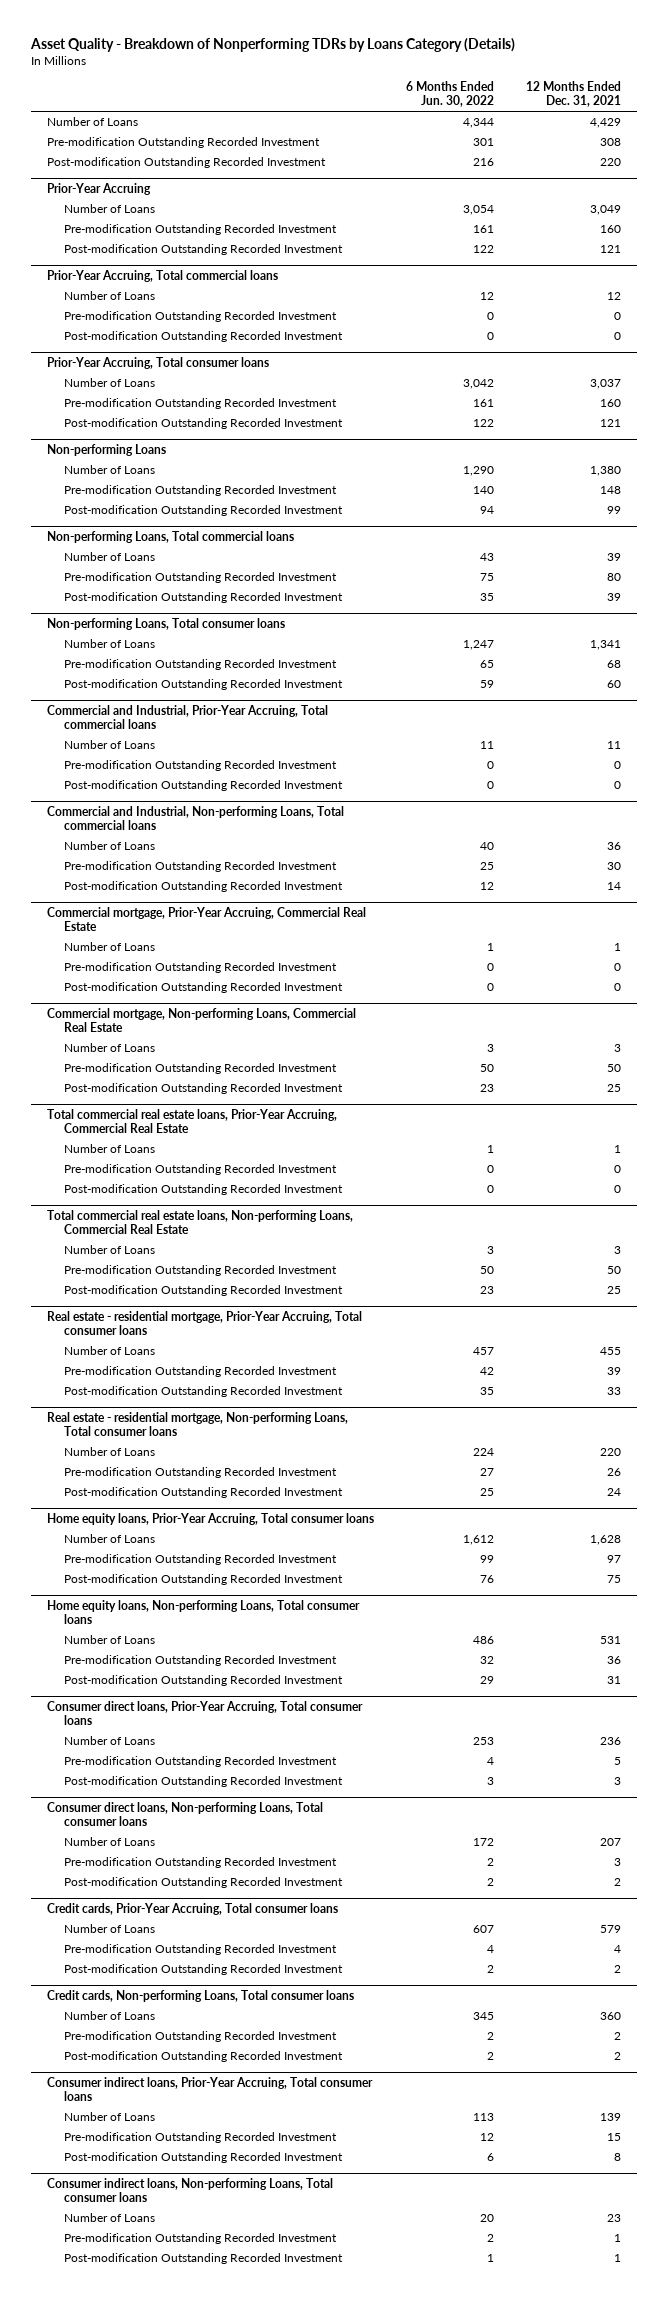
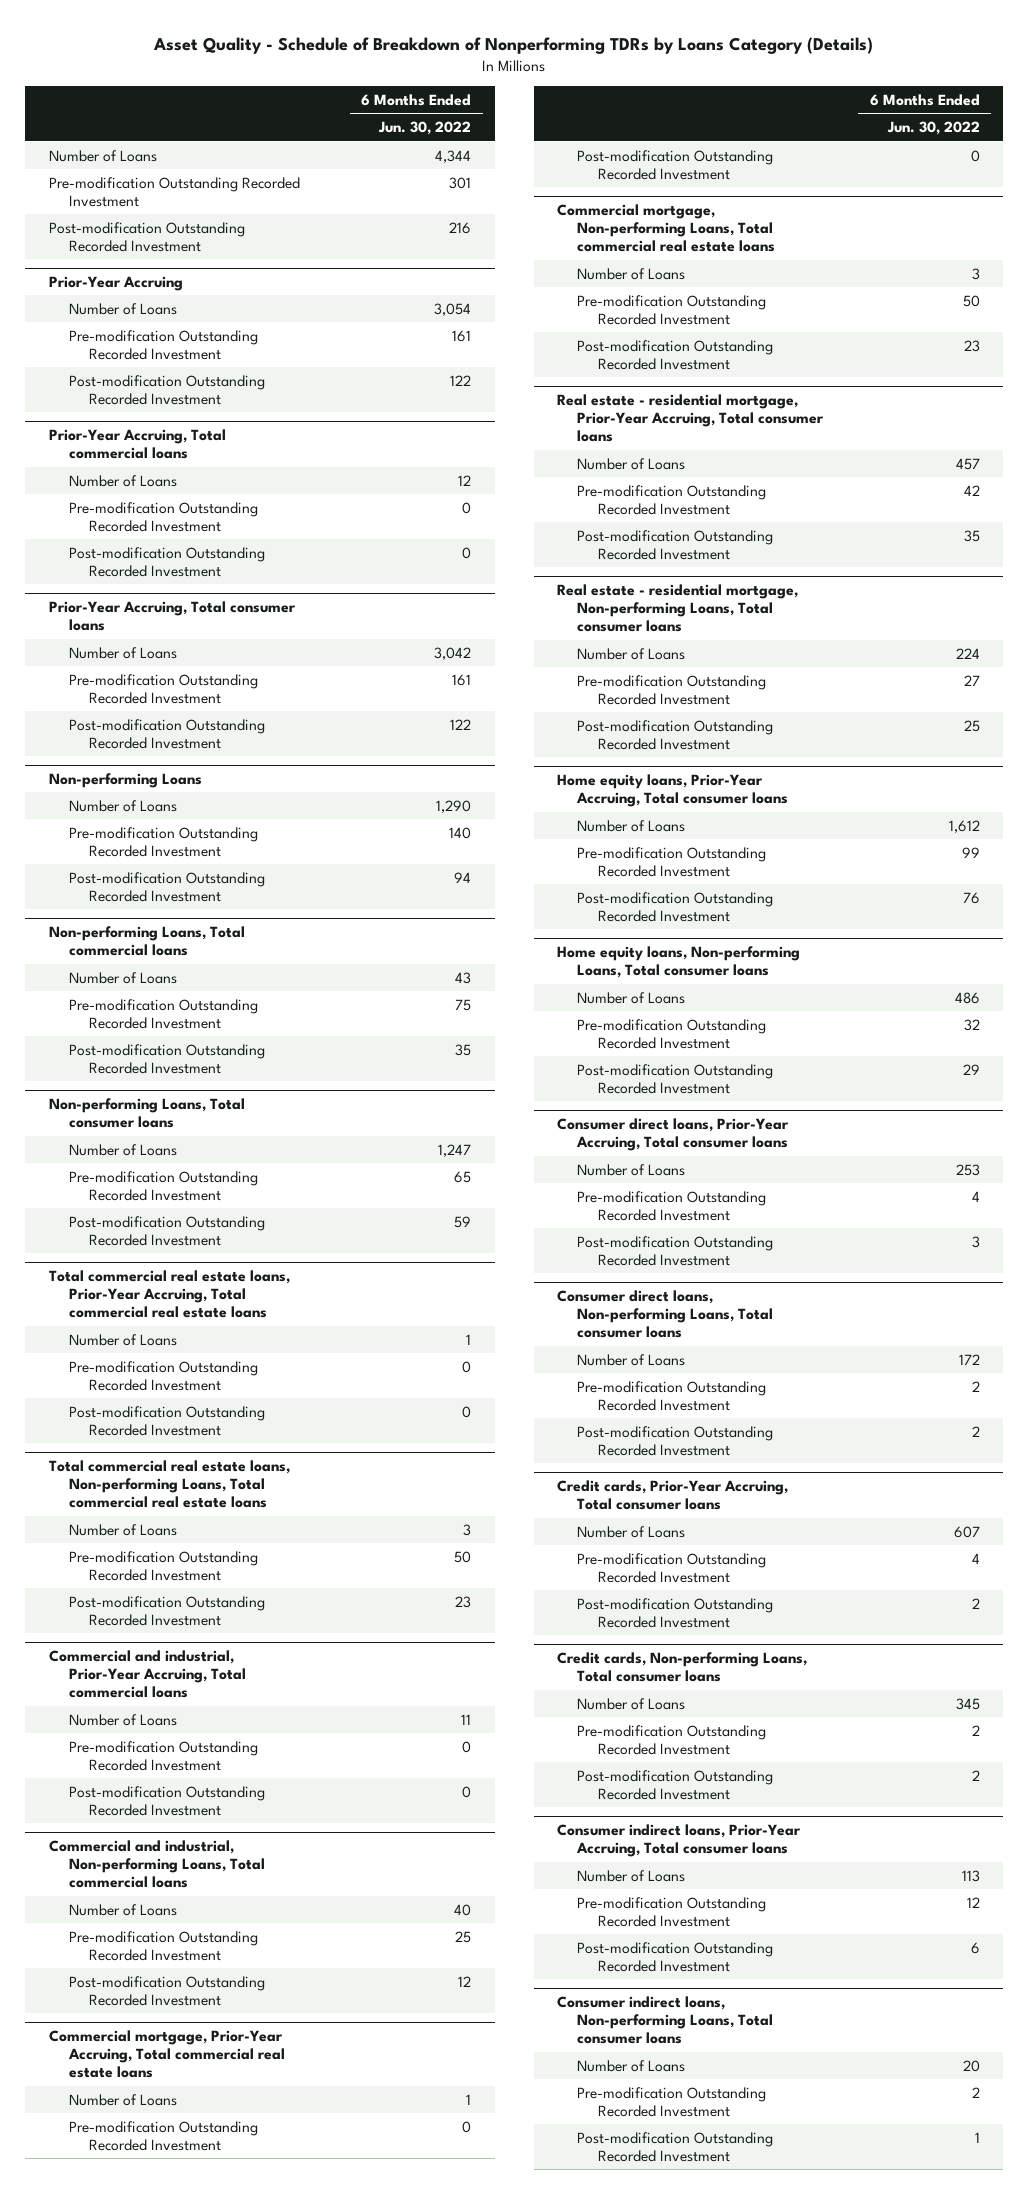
- Asset Quality - Breakdown of Nonperforming TDRs by Loans Category (Details)
+ Asset Quality - Schedule of Breakdown of Nonperforming TDRs by Loans Category (Details)
- | 6 Months Ended Jun. 30, 2022 | 12 Months Ended Dec. 31, 2021
+ | 6 Months Ended Jun. 30, 2022
- Commercial and Industrial, Prior-Year Accruing, Total commercial loans
- Number of Loans | 11 | 11
- Pre-modification Outstanding Recorded Investment | 0 | 0
- Post-modification Outstanding Recorded Investment | 0 | 0
- Commercial and Industrial, Non-performing Loans, Total commercial loans
- Number of Loans | 40 | 36
- Pre-modification Outstanding Recorded Investment | 25 | 30
- Post-modification Outstanding Recorded Investment | 12 | 14
- Commercial mortgage, Prior-Year Accruing, Commercial Real Estate
+ Total commercial real estate loans, Prior-Year Accruing, Total commercial real estate loans
- Commercial mortgage, Non-performing Loans, Commercial Real Estate
+ Total commercial real estate loans, Non-performing Loans, Total commercial real estate loans
- Total commercial real estate loans, Prior-Year Accruing, Commercial Real Estate
+ Commercial and industrial, Prior-Year Accruing, Total commercial loans
+ Number of Loans | 11
+ Pre-modification Outstanding Recorded Investment | 0
+ Post-modification Outstanding Recorded Investment | 0
+ Commercial and industrial, Non-performing Loans, Total commercial loans
+ Number of Loans | 40
+ Pre-modification Outstanding Recorded Investment | 25
+ Post-modification Outstanding Recorded Investment | 12
+ Commercial mortgage, Prior-Year Accruing, Total commercial real estate loans
- Total commercial real estate loans, Non-performing Loans, Commercial Real Estate
+ Commercial mortgage, Non-performing Loans, Total commercial real estate loans

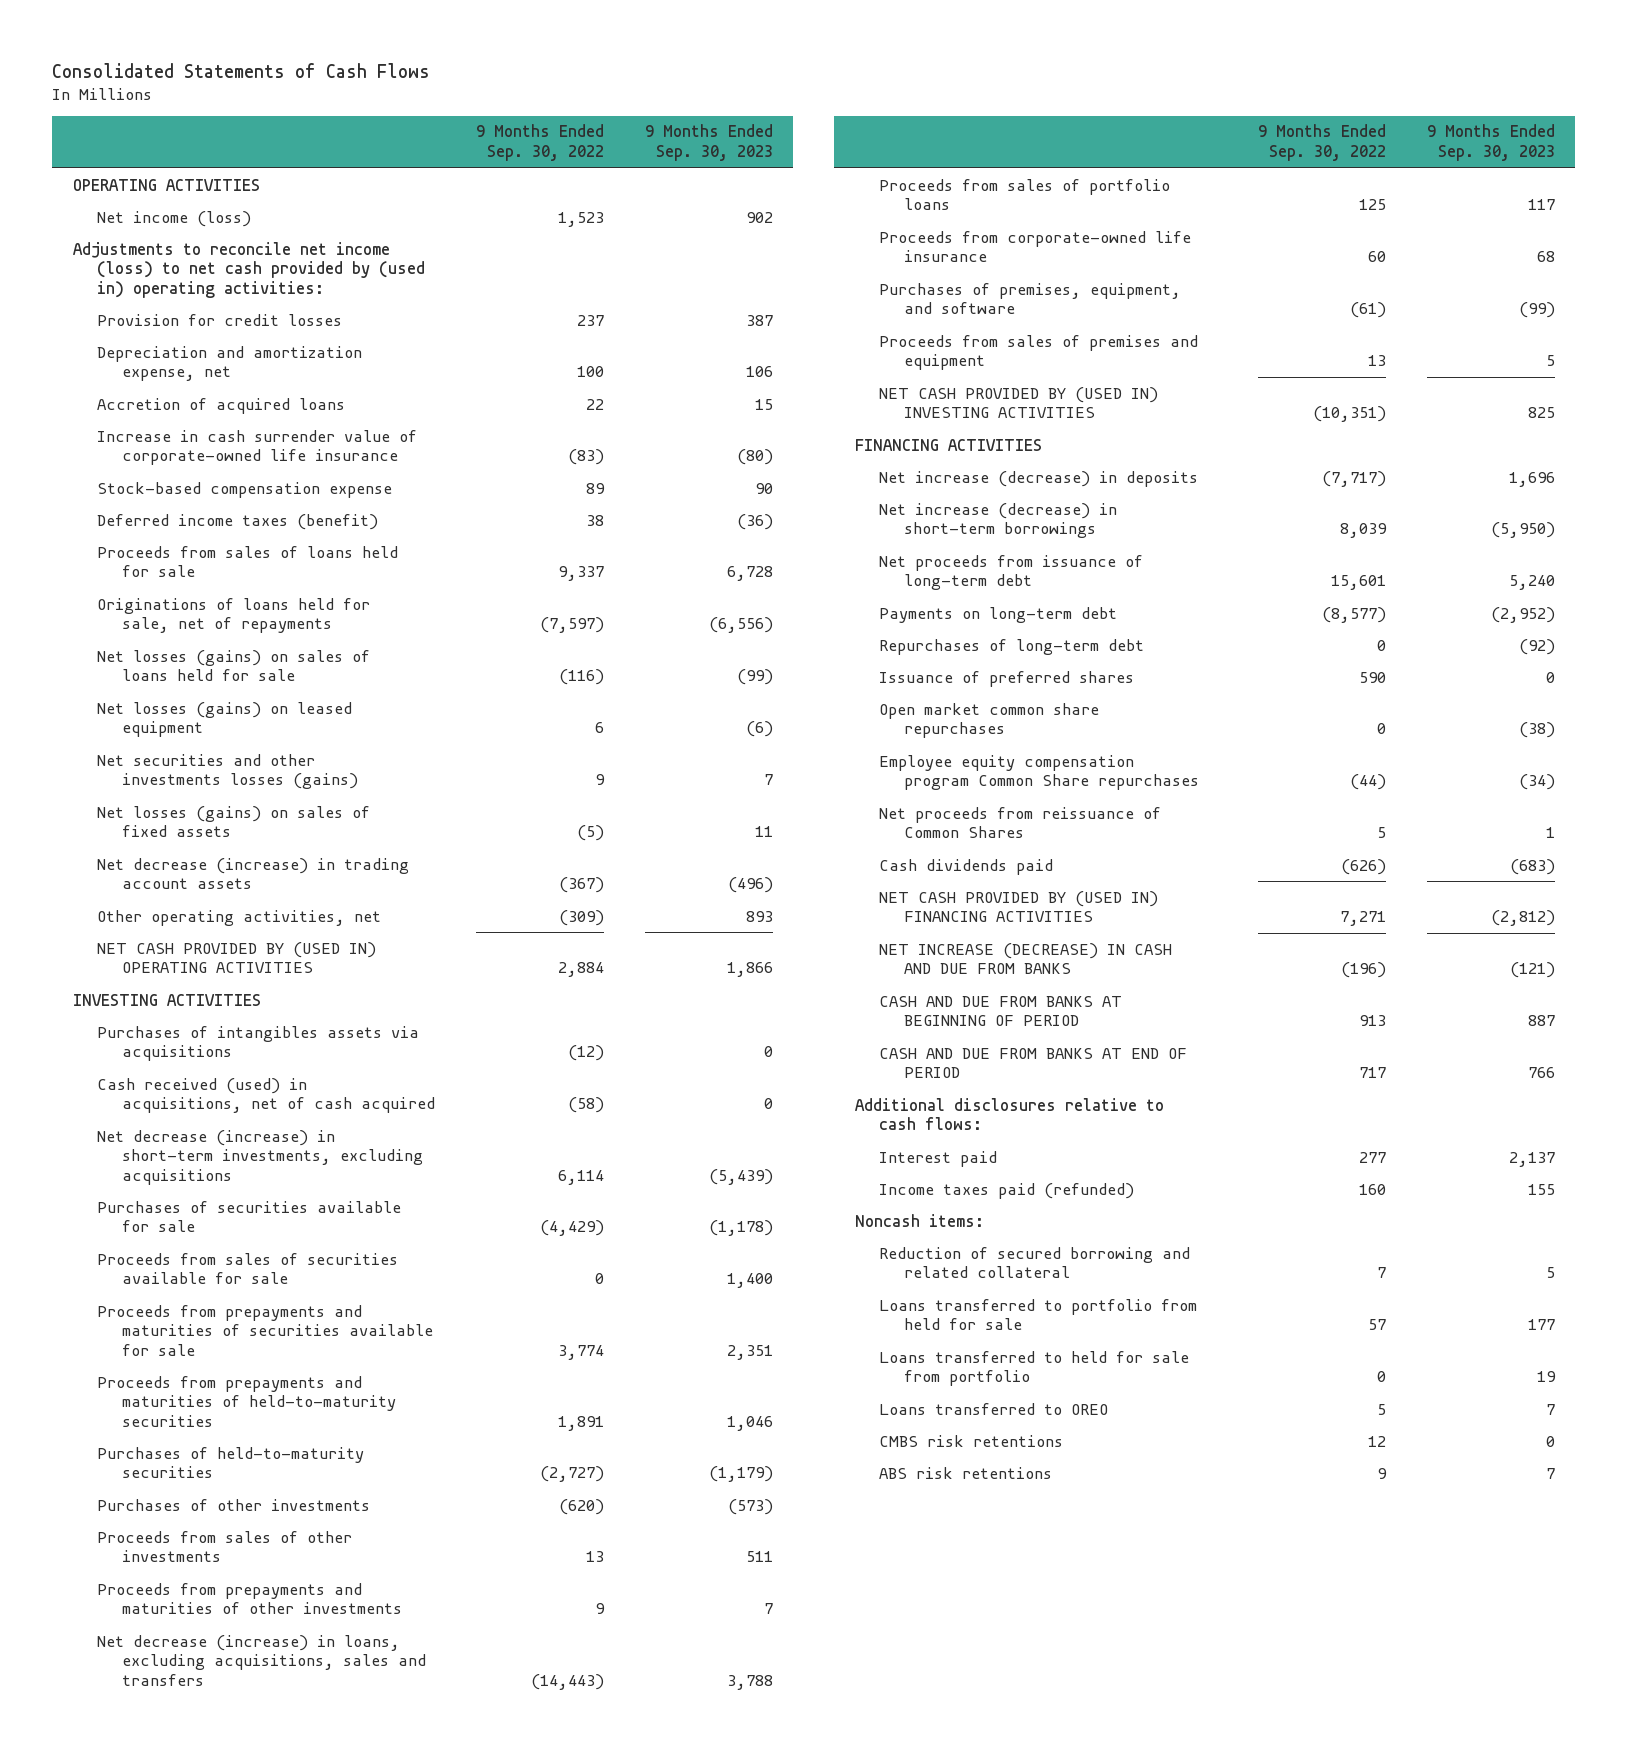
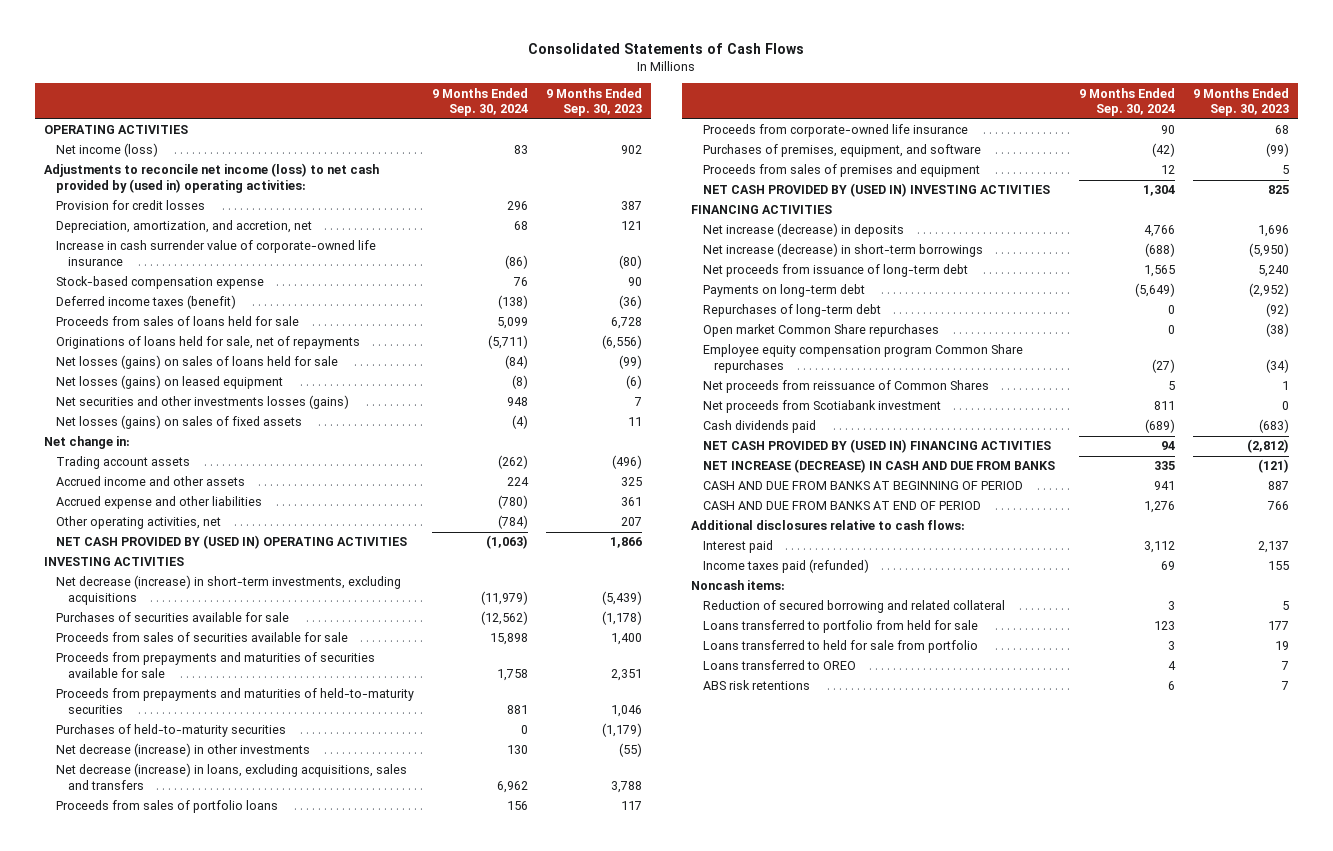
- | 9 Months Ended Sep. 30, 2022 | 9 Months Ended Sep. 30, 2023
+ | 9 Months Ended Sep. 30, 2024 | 9 Months Ended Sep. 30, 2023
- Depreciation and amortization expense, net | 100 | 106
- Accretion of acquired loans | 22 | 15
+ Depreciation, amortization, and accretion, net | 68 | 121
- Net decrease (increase) in trading account assets | (367) | (496)
- Other operating activities, net | (309) | 893
+ Net change in:
+ Trading account assets | (262) | (496)
+ Accrued income and other assets | 224 | 325
+ Accrued expense and other liabilities | (780) | 361
+ Other operating activities, net | (784) | 207
- Purchases of intangibles assets via acquisitions | (12) | 0
- Cash received (used) in acquisitions, net of cash acquired | (58) | 0
- Purchases of other investments | (620) | (573)
- Proceeds from sales of other investments | 13 | 511
- Proceeds from prepayments and maturities of other investments | 9 | 7
+ Net decrease (increase) in other investments | 130 | (55)
- Issuance of preferred shares | 590 | 0
- Open market common share repurchases | 0 | (38)
+ Open market Common Share repurchases | 0 | (38)
+ Net proceeds from Scotiabank investment | 811 | 0
- CMBS risk retentions | 12 | 0

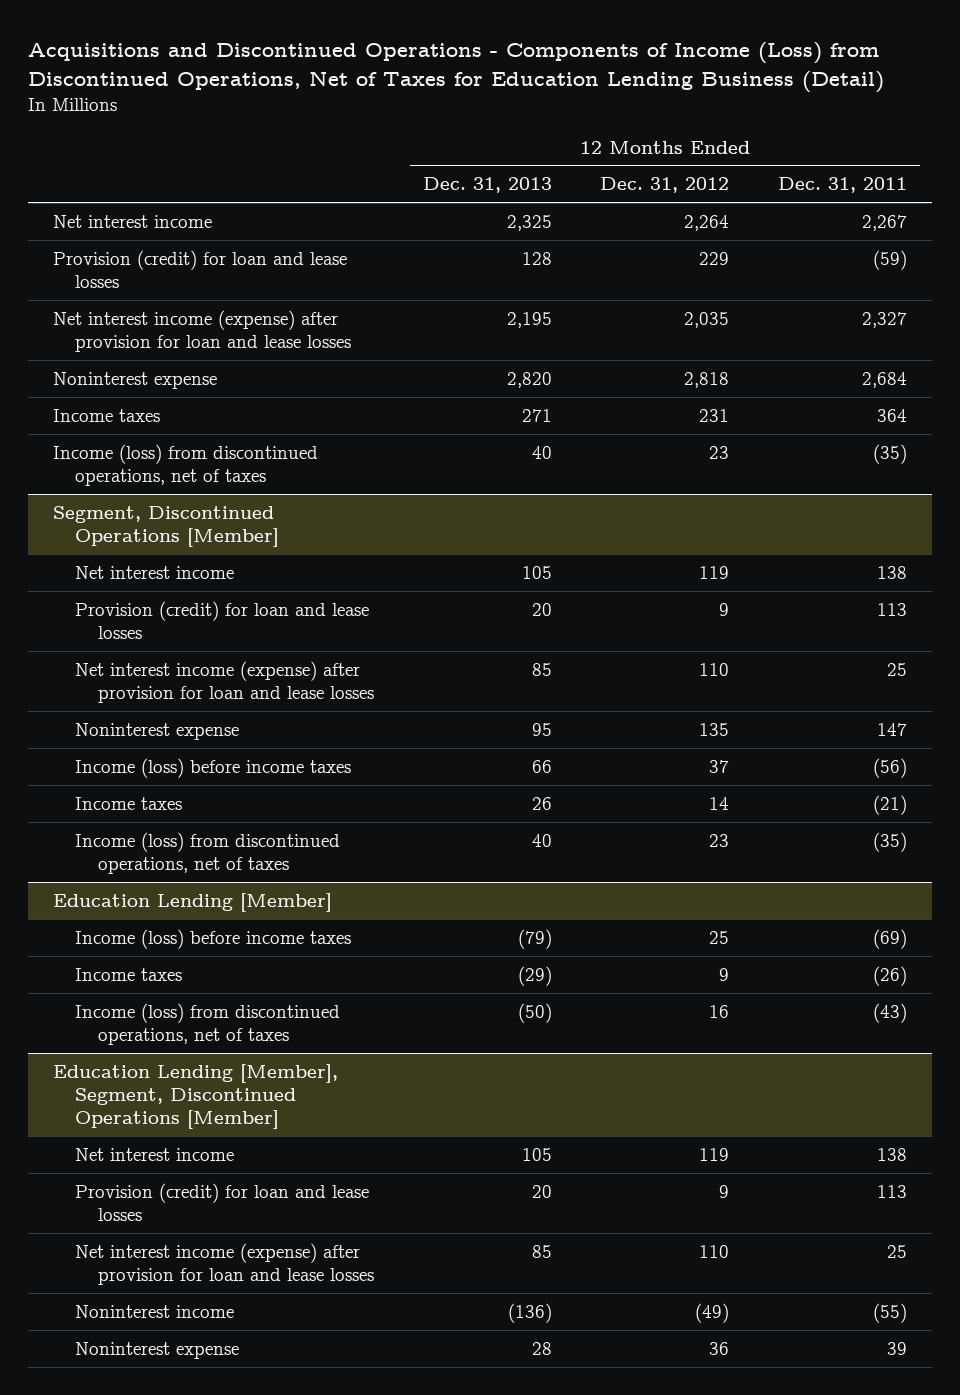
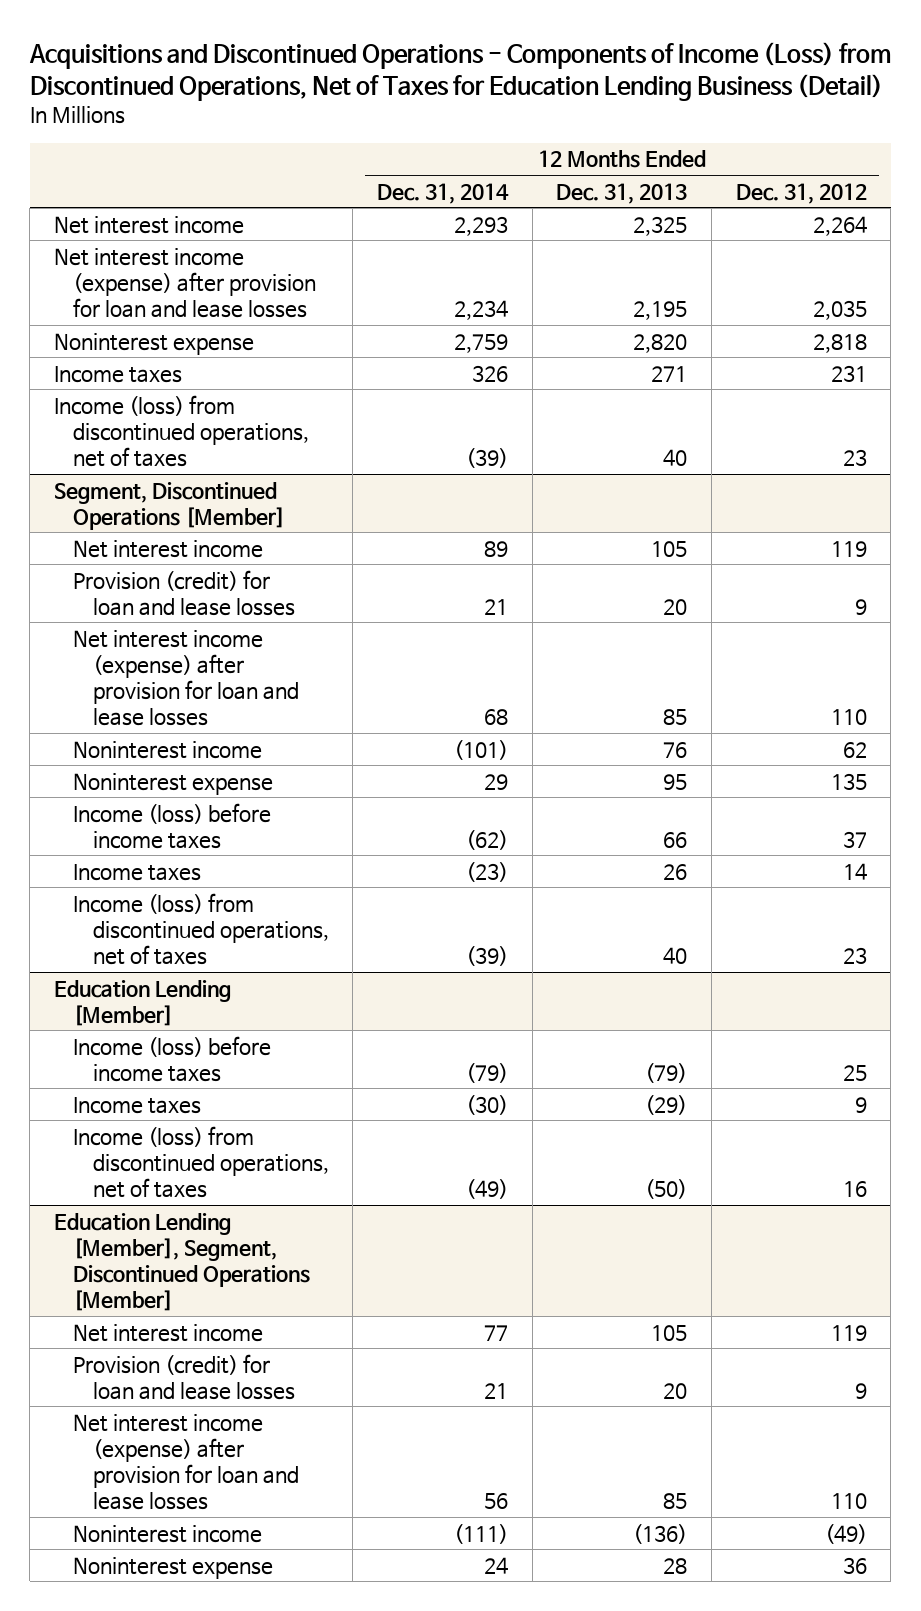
- | 12 Months Ended Dec. 31, 2013 | 12 Months Ended Dec. 31, 2012 | 12 Months Ended Dec. 31, 2011
+ | 12 Months Ended Dec. 31, 2014 | 12 Months Ended Dec. 31, 2013 | 12 Months Ended Dec. 31, 2012
- Provision (credit) for loan and lease losses | 128 | 229 | (59)
@ Segment, Discontinued Operations [Member]
+ Noninterest income | (101) | 76 | 62

